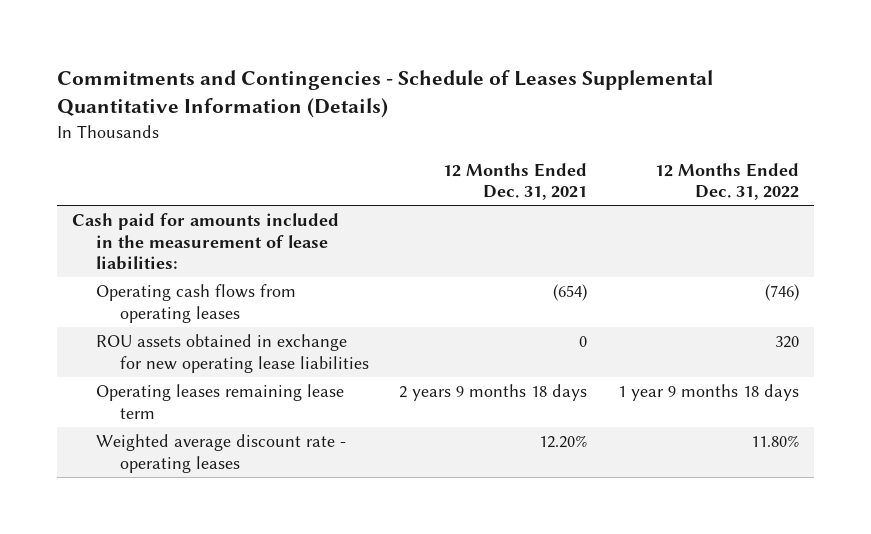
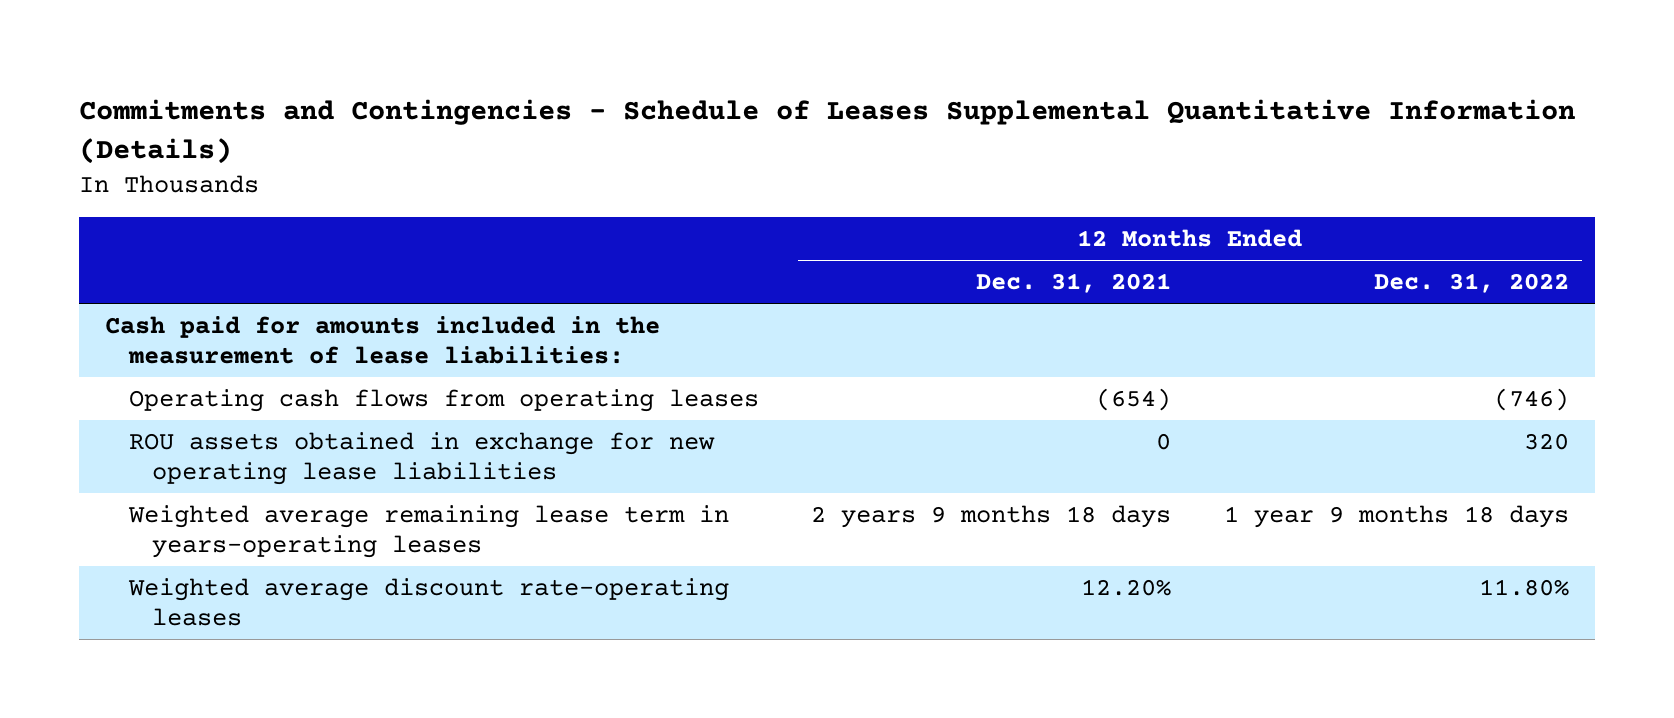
- Operating leases remaining lease term | 2 years 9 months 18 days | 1 year 9 months 18 days
- Weighted average discount rate - operating leases | 12.20% | 11.80%
+ Weighted average remaining lease term in years-operating leases | 2 years 9 months 18 days | 1 year 9 months 18 days
+ Weighted average discount rate-operating leases | 12.20% | 11.80%

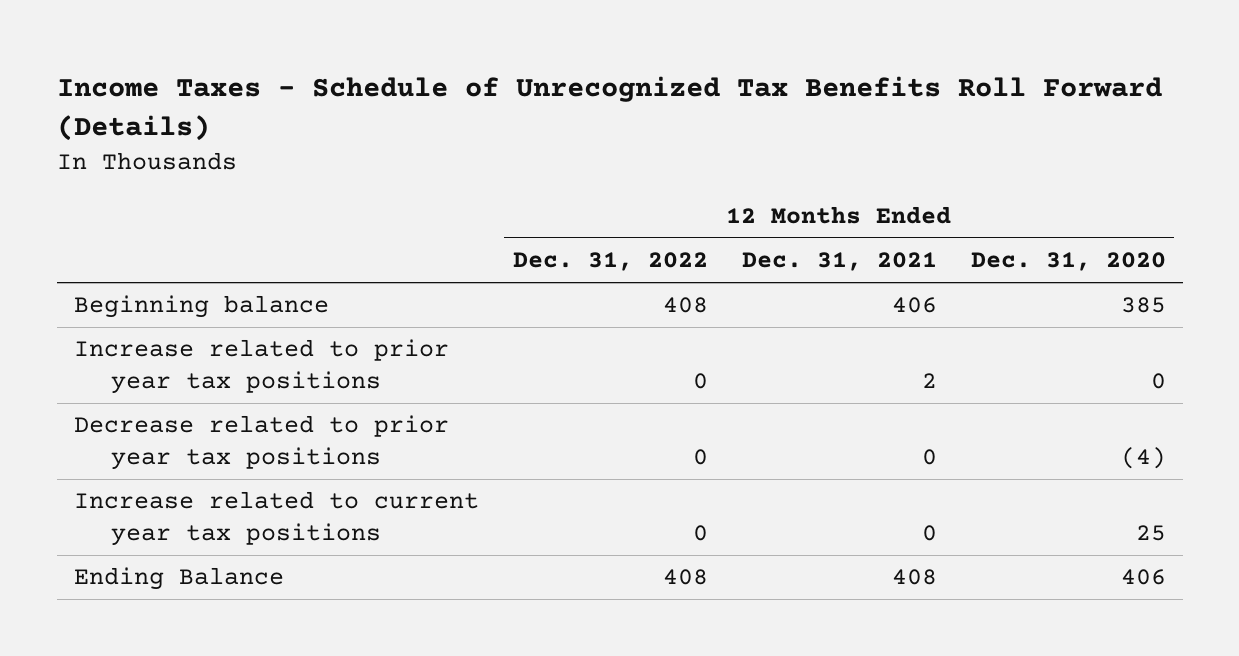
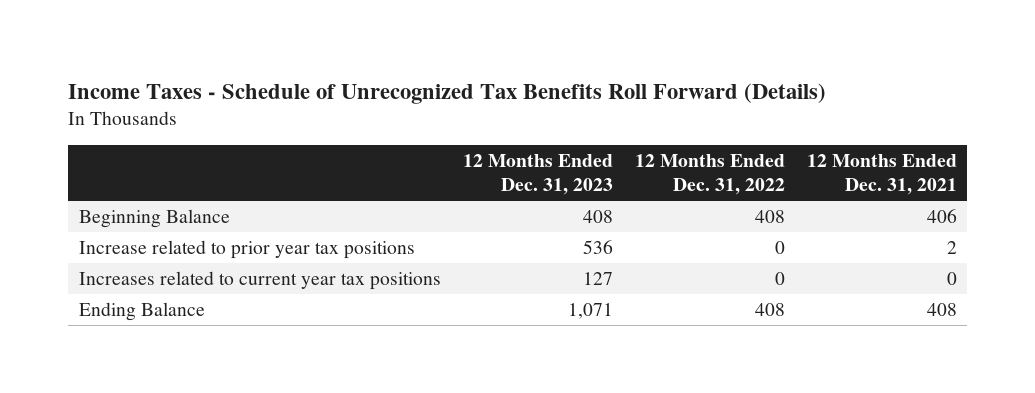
- | 12 Months Ended Dec. 31, 2022 | 12 Months Ended Dec. 31, 2021 | 12 Months Ended Dec. 31, 2020
+ | 12 Months Ended Dec. 31, 2023 | 12 Months Ended Dec. 31, 2022 | 12 Months Ended Dec. 31, 2021
- Beginning balance | 408 | 406 | 385
+ Beginning Balance | 408 | 408 | 406
- Decrease related to prior year tax positions | 0 | 0 | (4)
- Increase related to current year tax positions | 0 | 0 | 25
+ Increases related to current year tax positions | 127 | 0 | 0

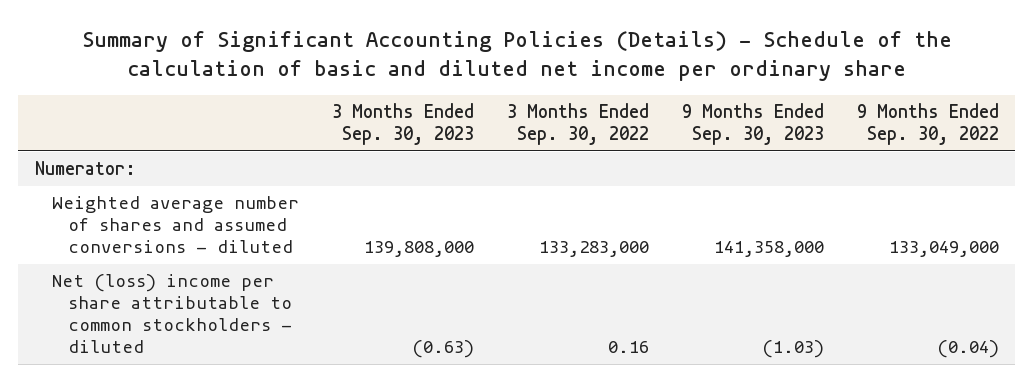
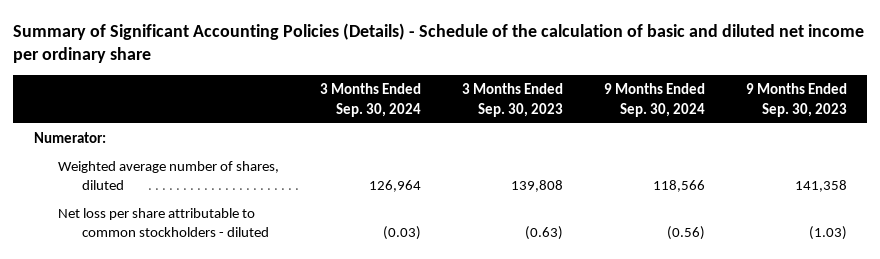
- | 3 Months Ended Sep. 30, 2023 | 3 Months Ended Sep. 30, 2022 | 9 Months Ended Sep. 30, 2023 | 9 Months Ended Sep. 30, 2022
+ | 3 Months Ended Sep. 30, 2024 | 3 Months Ended Sep. 30, 2023 | 9 Months Ended Sep. 30, 2024 | 9 Months Ended Sep. 30, 2023
- Weighted average number of shares and assumed conversions - diluted | 139,808,000 | 133,283,000 | 141,358,000 | 133,049,000
- Net (loss) income per share attributable to common stockholders - diluted | (0.63) | 0.16 | (1.03) | (0.04)
+ Weighted average number of shares, diluted | 126,964 | 139,808 | 118,566 | 141,358
+ Net loss per share attributable to common stockholders - diluted | (0.03) | (0.63) | (0.56) | (1.03)

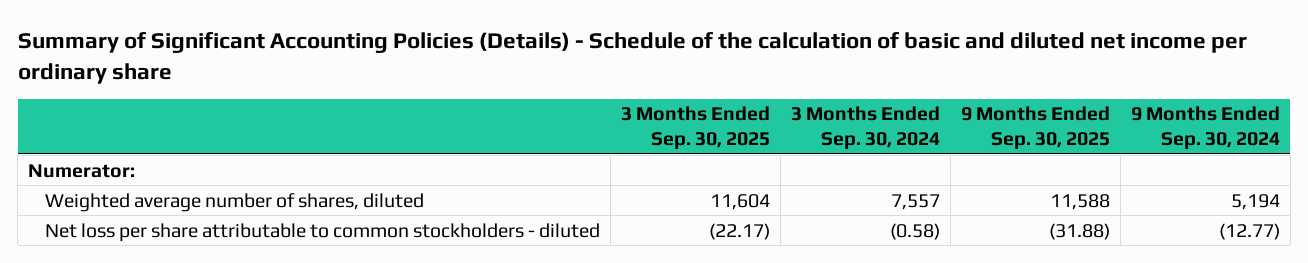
- | 3 Months Ended Sep. 30, 2024 | 3 Months Ended Sep. 30, 2023 | 9 Months Ended Sep. 30, 2024 | 9 Months Ended Sep. 30, 2023
+ | 3 Months Ended Sep. 30, 2025 | 3 Months Ended Sep. 30, 2024 | 9 Months Ended Sep. 30, 2025 | 9 Months Ended Sep. 30, 2024
- Weighted average number of shares, diluted | 126,964 | 139,808 | 118,566 | 141,358
- Net loss per share attributable to common stockholders - diluted | (0.03) | (0.63) | (0.56) | (1.03)
+ Weighted average number of shares, diluted | 11,604 | 7,557 | 11,588 | 5,194
+ Net loss per share attributable to common stockholders - diluted | (22.17) | (0.58) | (31.88) | (12.77)

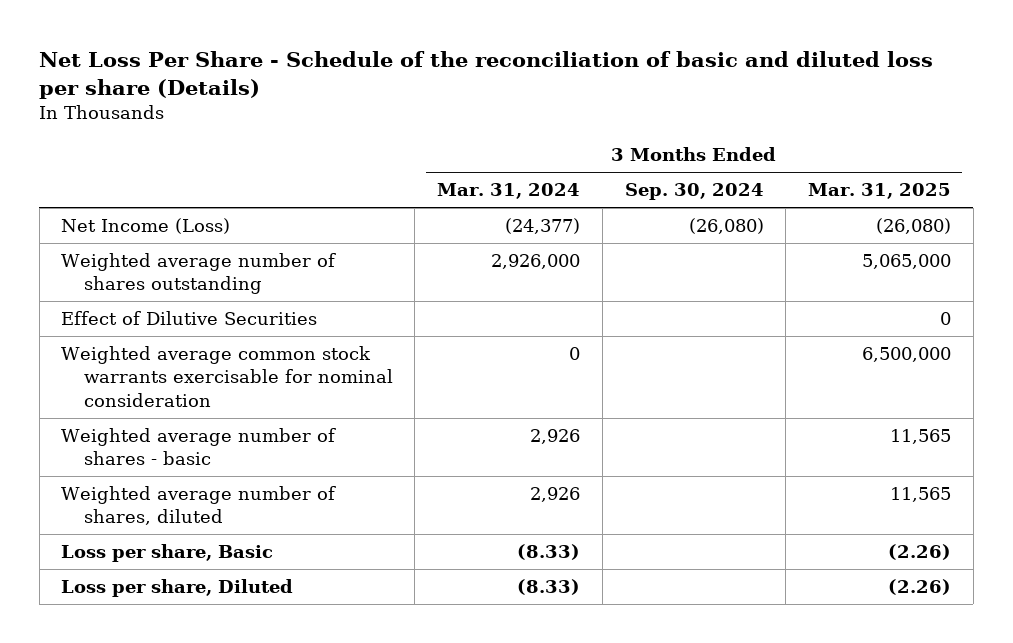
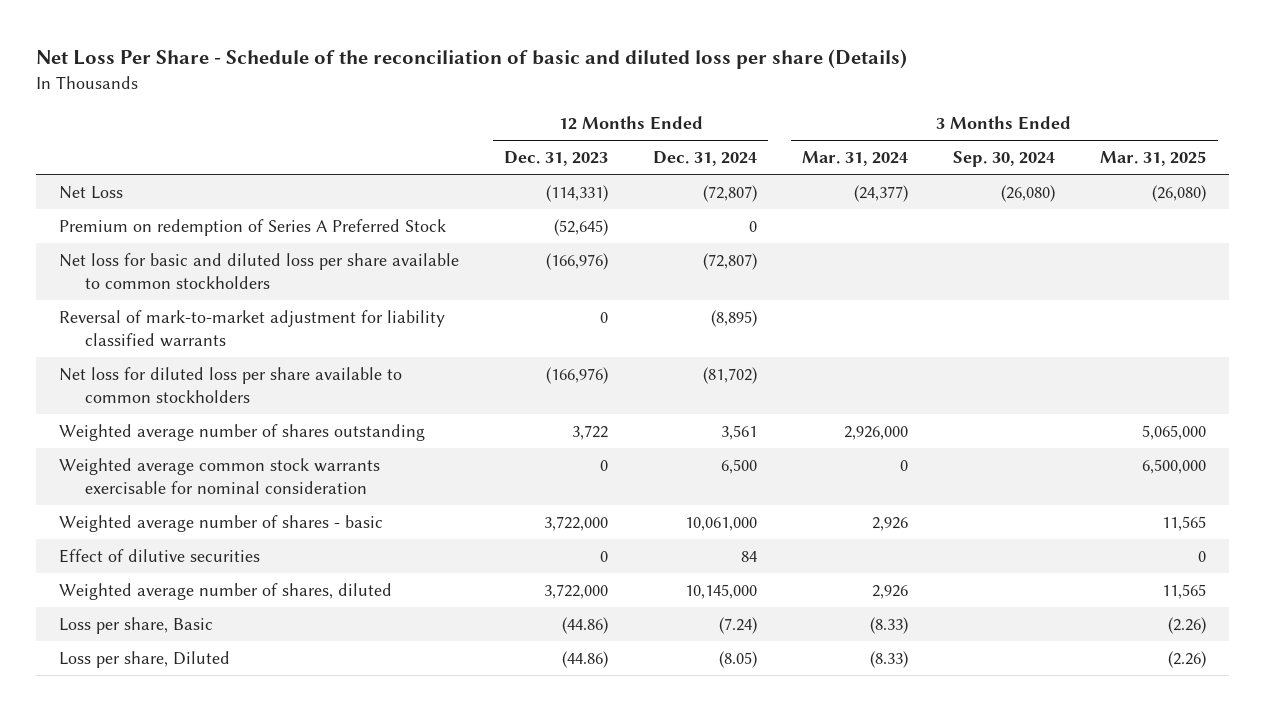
- | 3 Months Ended Mar. 31, 2024 | 3 Months Ended Sep. 30, 2024 | 3 Months Ended Mar. 31, 2025
+ | 12 Months Ended Dec. 31, 2023 | 12 Months Ended Dec. 31, 2024 | 3 Months Ended Mar. 31, 2024 | 3 Months Ended Sep. 30, 2024 | 3 Months Ended Mar. 31, 2025
- Net Income (Loss) | (24,377) | (26,080) | (26,080)
+ Net Loss | (114,331) | (72,807) | (24,377) | (26,080) | (26,080)
+ Premium on redemption of Series A Preferred Stock | (52,645) | 0 | | |
+ Net loss for basic and diluted loss per share available to common stockholders | (166,976) | (72,807) | | |
+ Reversal of mark-to-market adjustment for liability classified warrants | 0 | (8,895) | | |
+ Net loss for diluted loss per share available to common stockholders | (166,976) | (81,702) | | |
- Effect of Dilutive Securities | | | 0
+ Effect of dilutive securities | 0 | 84 | | | 0

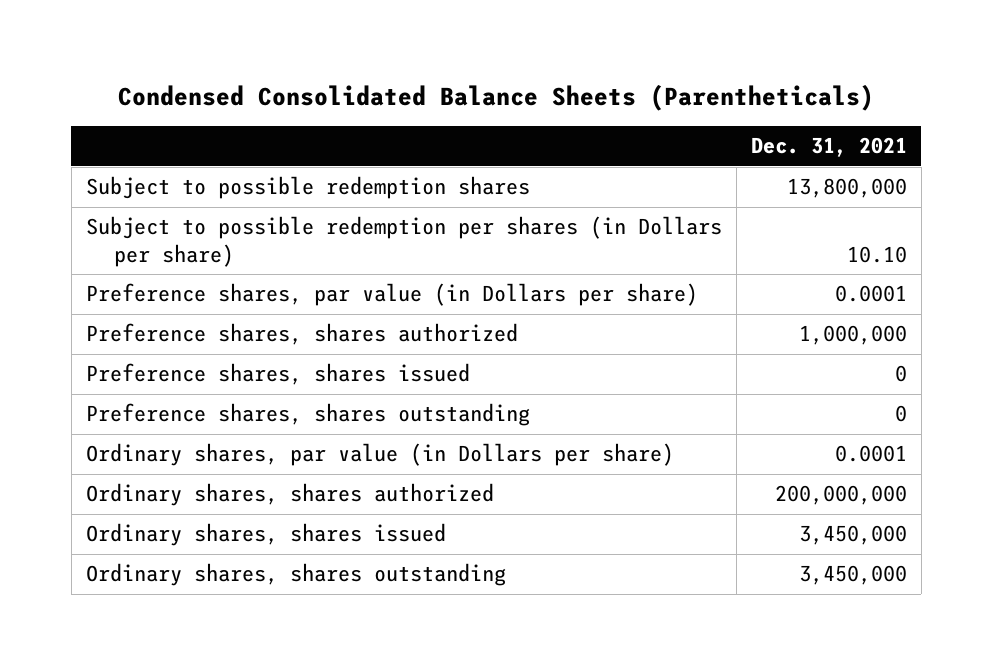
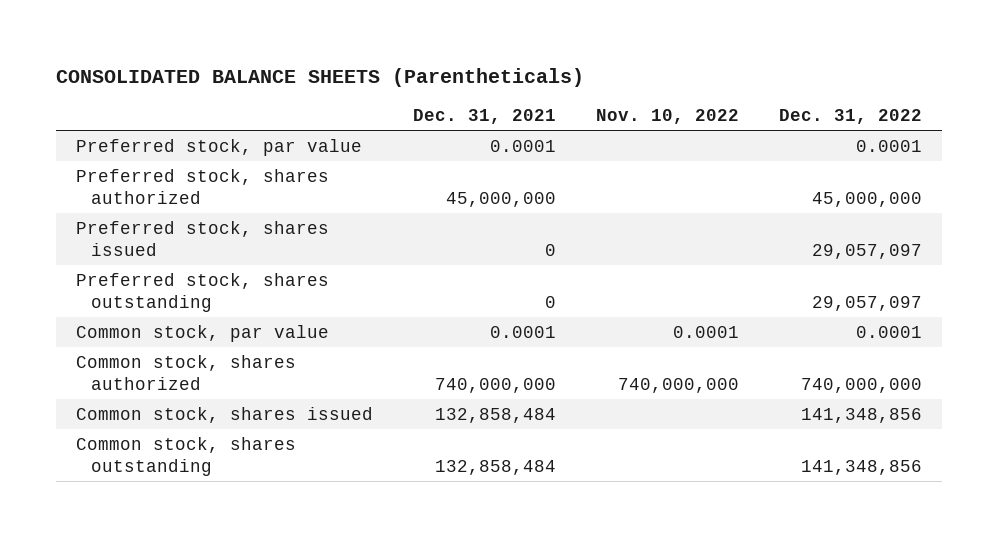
- Condensed Consolidated Balance Sheets (Parentheticals)
+ CONSOLIDATED BALANCE SHEETS (Parentheticals)
- | Dec. 31, 2021
+ | Dec. 31, 2021 | Nov. 10, 2022 | Dec. 31, 2022
- Subject to possible redemption shares | 13,800,000
- Subject to possible redemption per shares (in Dollars per share) | 10.10
- Preference shares, par value (in Dollars per share) | 0.0001
- Preference shares, shares authorized | 1,000,000
- Preference shares, shares issued | 0
- Preference shares, shares outstanding | 0
- Ordinary shares, par value (in Dollars per share) | 0.0001
- Ordinary shares, shares authorized | 200,000,000
- Ordinary shares, shares issued | 3,450,000
- Ordinary shares, shares outstanding | 3,450,000
+ Preferred stock, par value | 0.0001 | | 0.0001
+ Preferred stock, shares authorized | 45,000,000 | | 45,000,000
+ Preferred stock, shares issued | 0 | | 29,057,097
+ Preferred stock, shares outstanding | 0 | | 29,057,097
+ Common stock, par value | 0.0001 | 0.0001 | 0.0001
+ Common stock, shares authorized | 740,000,000 | 740,000,000 | 740,000,000
+ Common stock, shares issued | 132,858,484 | | 141,348,856
+ Common stock, shares outstanding | 132,858,484 | | 141,348,856

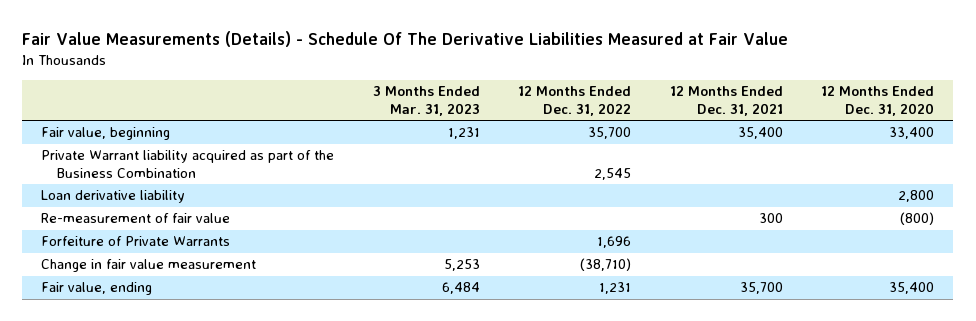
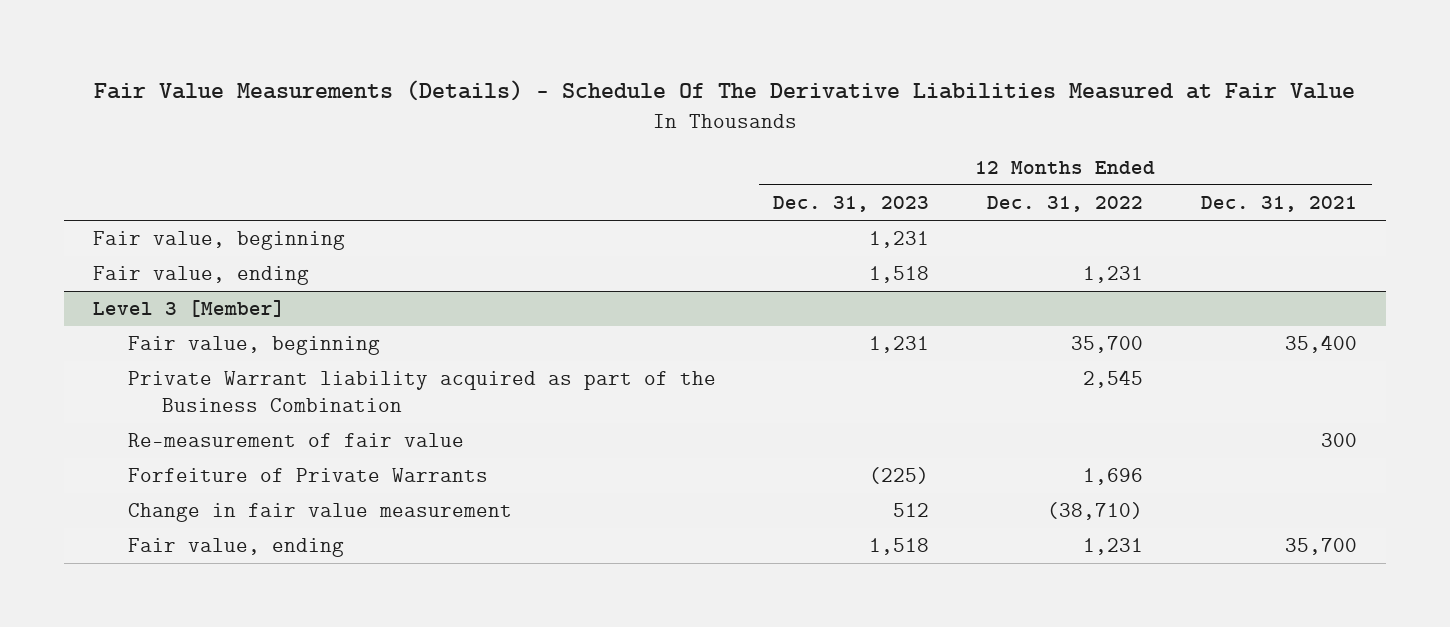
- | 3 Months Ended Mar. 31, 2023 | 12 Months Ended Dec. 31, 2022 | 12 Months Ended Dec. 31, 2021 | 12 Months Ended Dec. 31, 2020
+ | 12 Months Ended Dec. 31, 2023 | 12 Months Ended Dec. 31, 2022 | 12 Months Ended Dec. 31, 2021
+ Fair value, beginning | 1,231 | |
+ Fair value, ending | 1,518 | 1,231 |
+ Level 3 [Member]
- Loan derivative liability | | | | 2,800

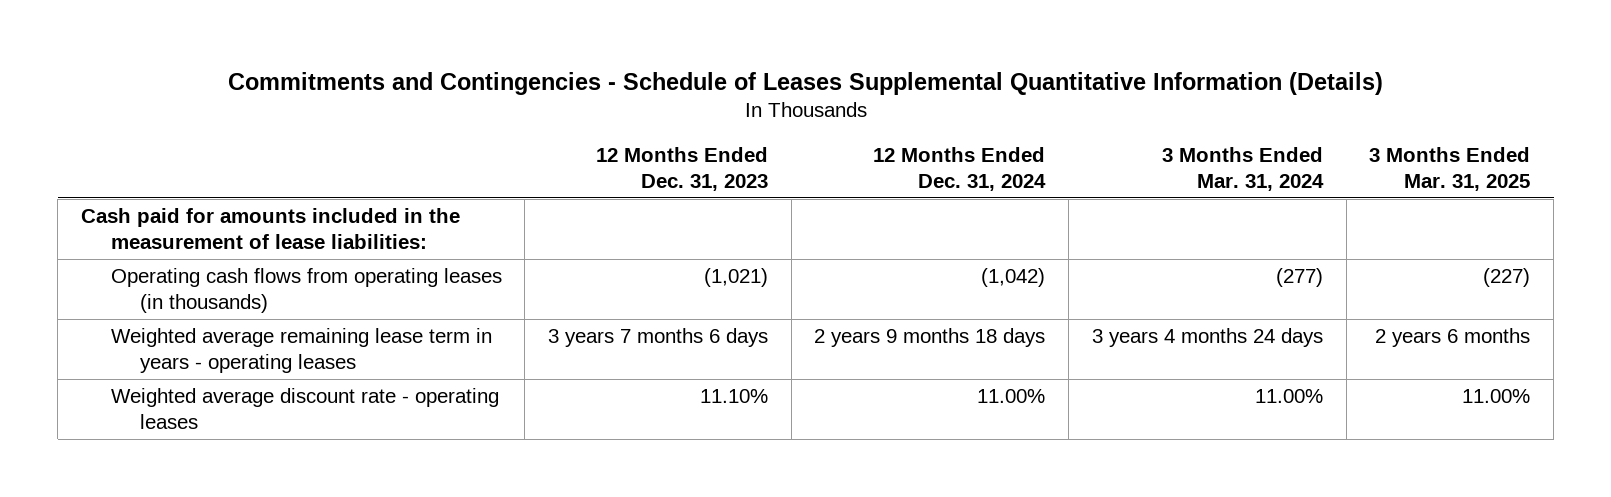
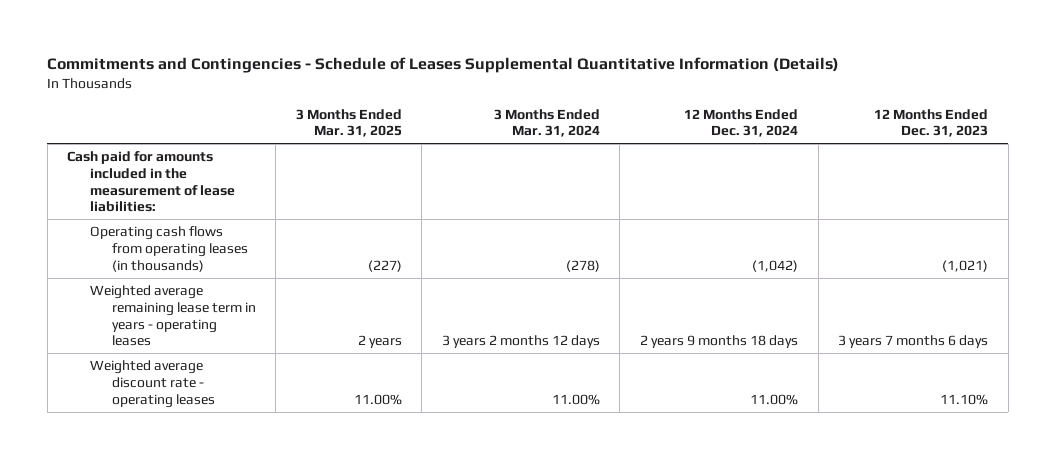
- | 12 Months Ended Dec. 31, 2023 | 12 Months Ended Dec. 31, 2024 | 3 Months Ended Mar. 31, 2024 | 3 Months Ended Mar. 31, 2025
+ | 3 Months Ended Mar. 31, 2025 | 3 Months Ended Mar. 31, 2024 | 12 Months Ended Dec. 31, 2024 | 12 Months Ended Dec. 31, 2023
- Operating cash flows from operating leases (in thousands) | (1,021) | (1,042) | (277) | (227)
- Weighted average remaining lease term in years - operating leases | 3 years 7 months 6 days | 2 years 9 months 18 days | 3 years 4 months 24 days | 2 years 6 months
+ Operating cash flows from operating leases (in thousands) | (227) | (278) | (1,042) | (1,021)
+ Weighted average remaining lease term in years - operating leases | 2 years | 3 years 2 months 12 days | 2 years 9 months 18 days | 3 years 7 months 6 days

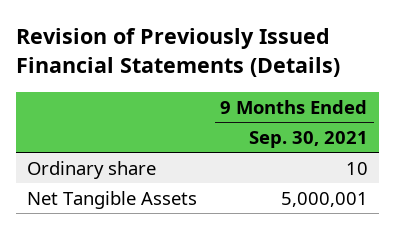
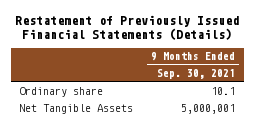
- Revision of Previously Issued Financial Statements (Details)
+ Restatement of Previously Issued Financial Statements (Details)
- Ordinary share | 10
+ Ordinary share | 10.1

